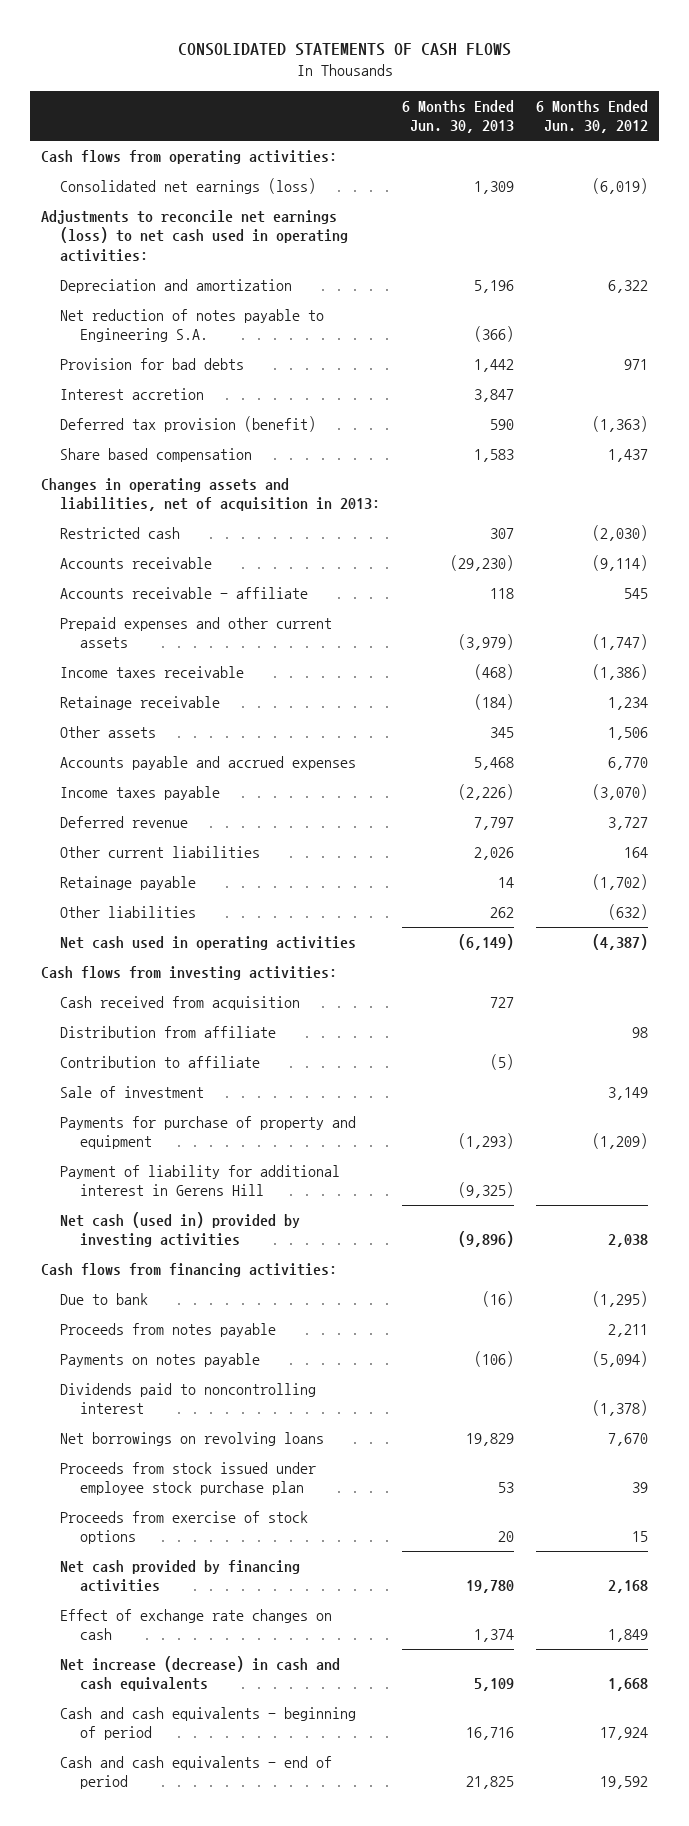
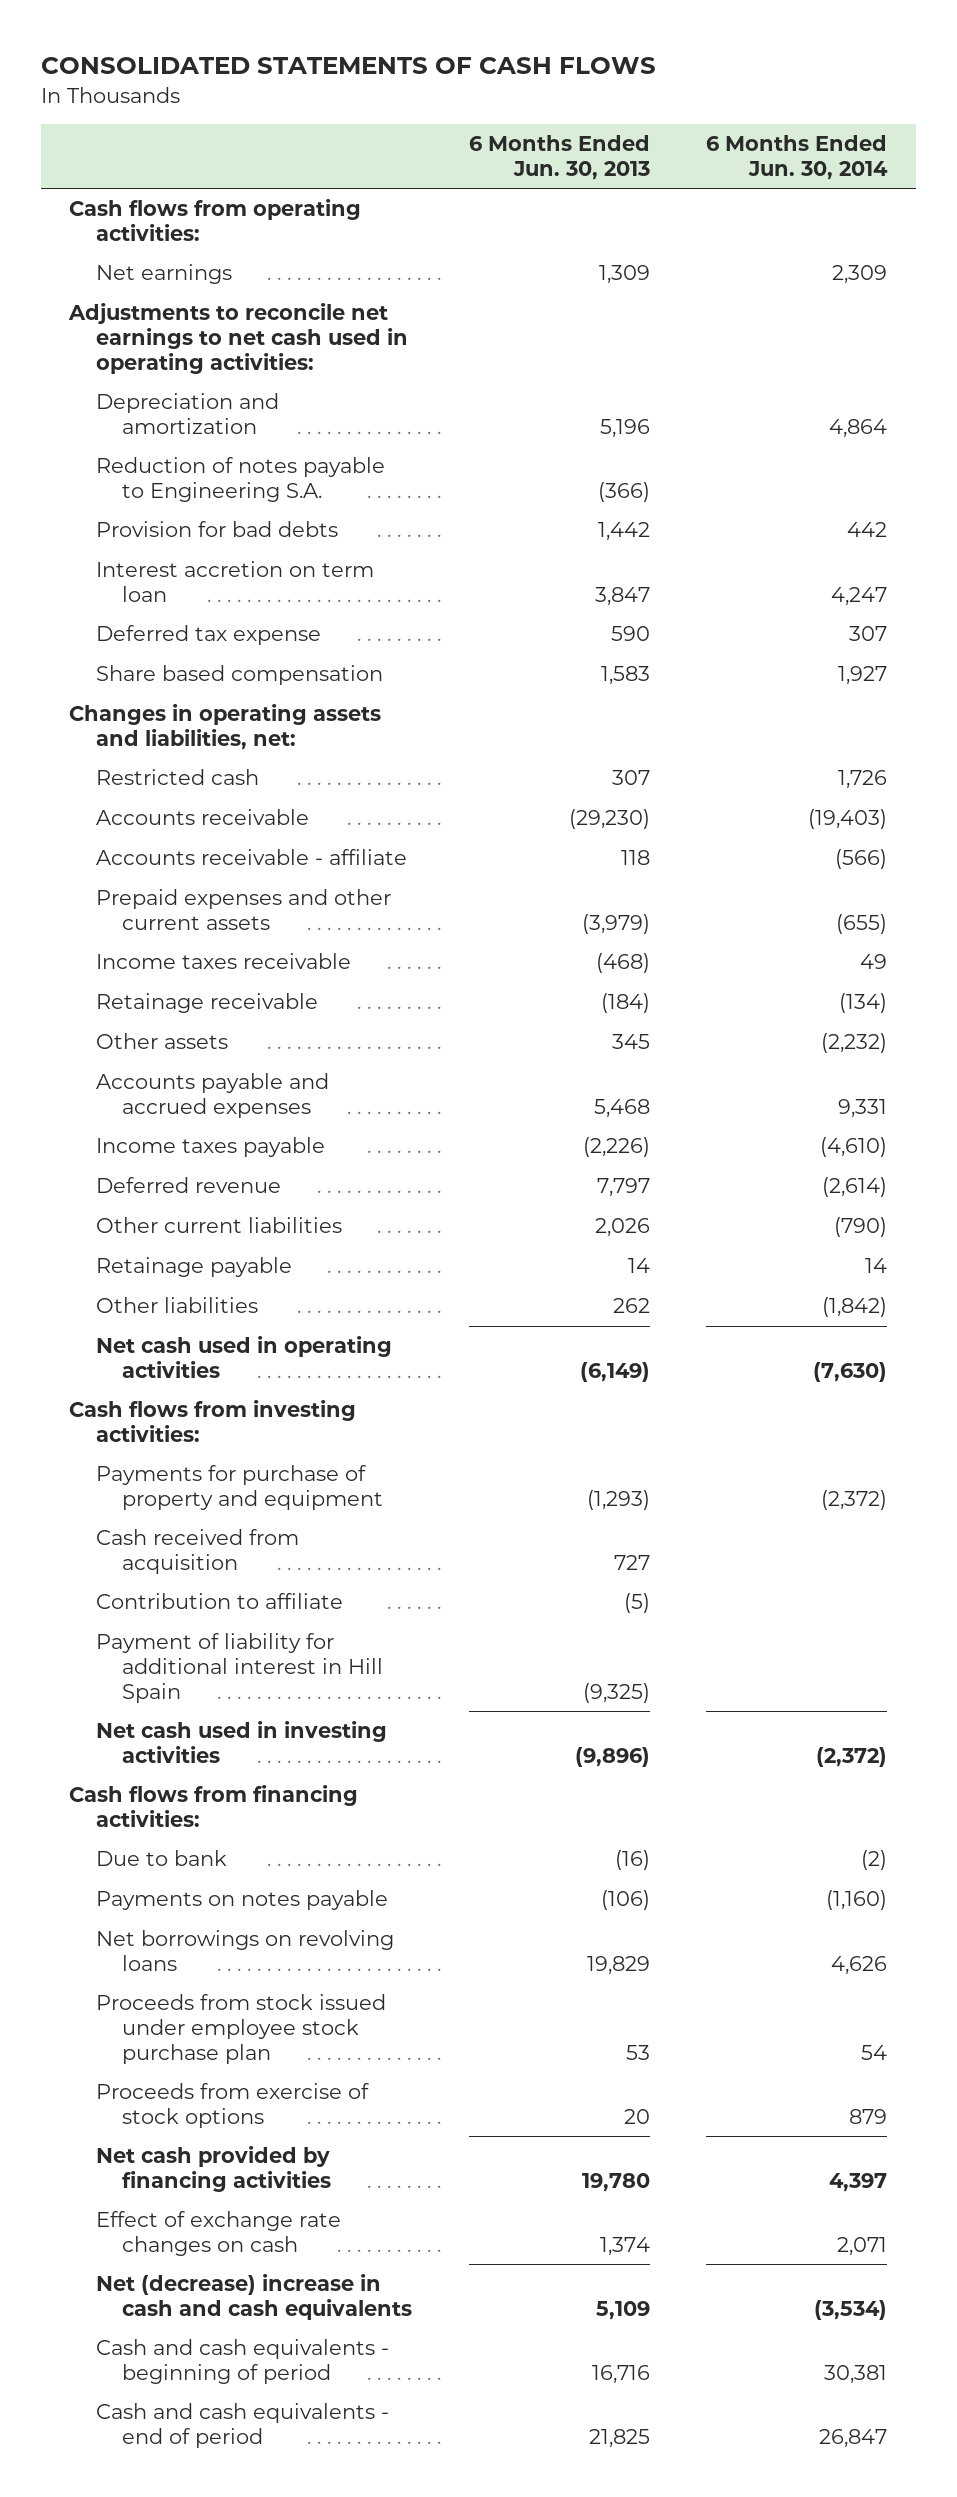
- | 6 Months Ended Jun. 30, 2013 | 6 Months Ended Jun. 30, 2012
+ | 6 Months Ended Jun. 30, 2013 | 6 Months Ended Jun. 30, 2014
- Consolidated net earnings (loss) | 1,309 | (6,019)
- Adjustments to reconcile net earnings (loss) to net cash used in operating activities:
+ Net earnings | 1,309 | 2,309
+ Adjustments to reconcile net earnings to net cash used in operating activities:
- Net reduction of notes payable to Engineering S.A. | (366) |
+ Reduction of notes payable to Engineering S.A. | (366) |
- Interest accretion | 3,847 |
- Deferred tax provision (benefit) | 590 | (1,363)
+ Interest accretion on term loan | 3,847 | 4,247
+ Deferred tax expense | 590 | 307
- Changes in operating assets and liabilities, net of acquisition in 2013:
+ Changes in operating assets and liabilities, net:
moved up: Payments for purchase of property and equipment | (1,293) | (2,372)
- Distribution from affiliate | | 98
- Sale of investment | | 3,149
- Payment of liability for additional interest in Gerens Hill | (9,325) |
- Net cash (used in) provided by investing activities | (9,896) | 2,038
+ Payment of liability for additional interest in Hill Spain | (9,325) |
+ Net cash used in investing activities | (9,896) | (2,372)
- Proceeds from notes payable | | 2,211
- Dividends paid to noncontrolling interest | | (1,378)
- Net increase (decrease) in cash and cash equivalents | 5,109 | 1,668
+ Net (decrease) increase in cash and cash equivalents | 5,109 | (3,534)

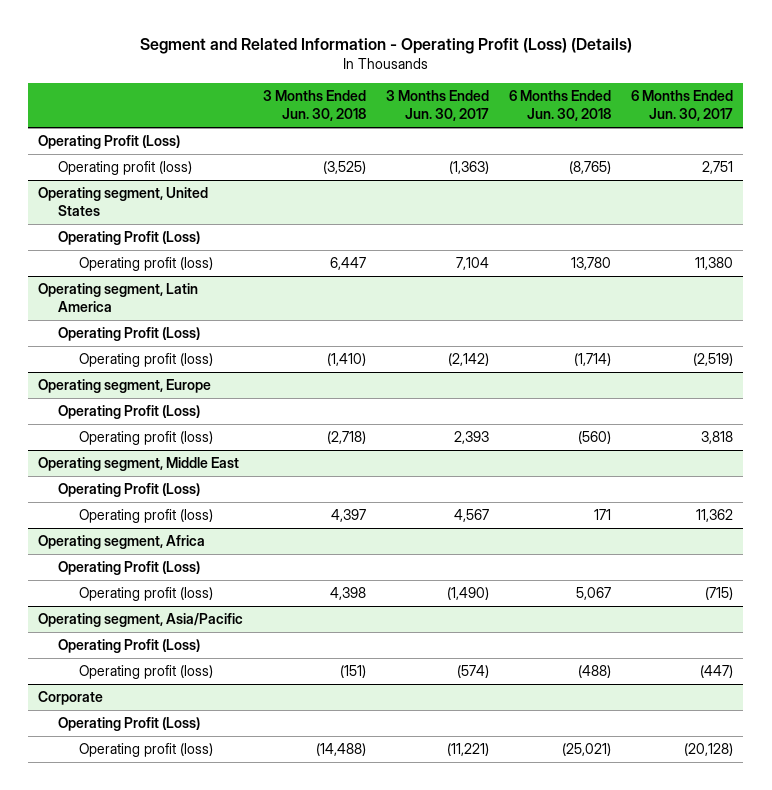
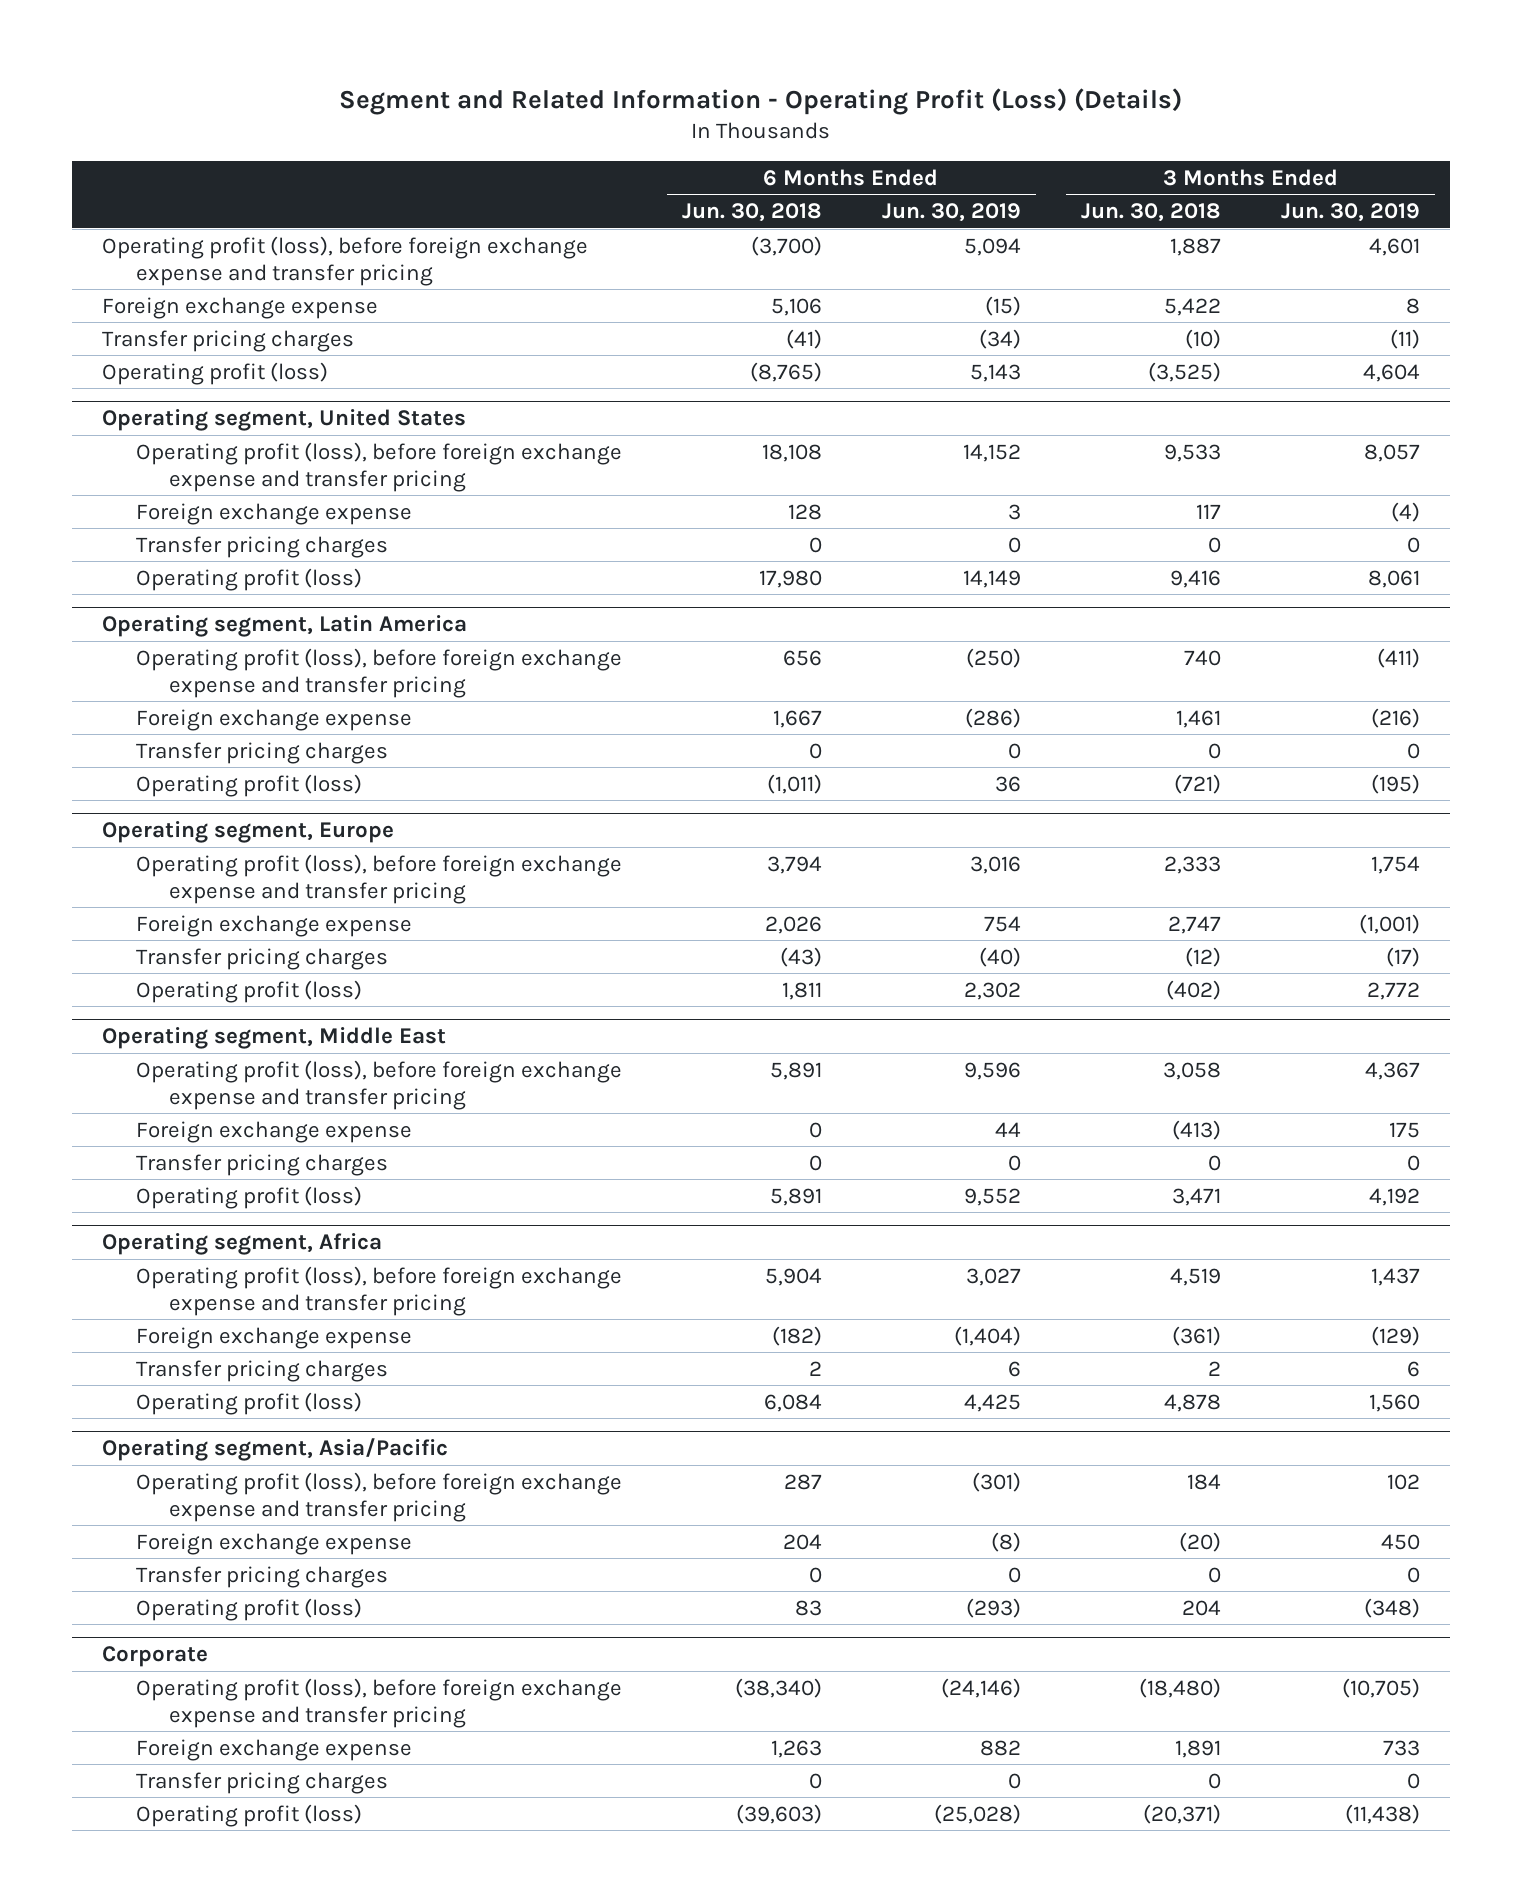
- | 3 Months Ended Jun. 30, 2018 | 3 Months Ended Jun. 30, 2017 | 6 Months Ended Jun. 30, 2018 | 6 Months Ended Jun. 30, 2017
+ | 6 Months Ended Jun. 30, 2018 | 6 Months Ended Jun. 30, 2019 | 3 Months Ended Jun. 30, 2018 | 3 Months Ended Jun. 30, 2019
- Operating Profit (Loss)
+ Operating profit (loss), before foreign exchange expense and transfer pricing | (3,700) | 5,094 | 1,887 | 4,601
+ Foreign exchange expense | 5,106 | (15) | 5,422 | 8
+ Transfer pricing charges | (41) | (34) | (10) | (11)
@ Operating segment, United States
- Operating Profit (Loss)
- Operating profit (loss) | 6,447 | 7,104 | 13,780 | 11,380
+ Operating profit (loss), before foreign exchange expense and transfer pricing | 18,108 | 14,152 | 9,533 | 8,057
+ Foreign exchange expense | 128 | 3 | 117 | (4)
+ Transfer pricing charges | 0 | 0 | 0 | 0
+ Operating profit (loss) | 17,980 | 14,149 | 9,416 | 8,061
@ Operating segment, Latin America
- Operating Profit (Loss)
- Operating profit (loss) | (1,410) | (2,142) | (1,714) | (2,519)
+ Operating profit (loss), before foreign exchange expense and transfer pricing | 656 | (250) | 740 | (411)
+ Foreign exchange expense | 1,667 | (286) | 1,461 | (216)
+ Transfer pricing charges | 0 | 0 | 0 | 0
+ Operating profit (loss) | (1,011) | 36 | (721) | (195)
@ Operating segment, Europe
- Operating Profit (Loss)
- Operating profit (loss) | (2,718) | 2,393 | (560) | 3,818
+ Operating profit (loss), before foreign exchange expense and transfer pricing | 3,794 | 3,016 | 2,333 | 1,754
+ Foreign exchange expense | 2,026 | 754 | 2,747 | (1,001)
+ Transfer pricing charges | (43) | (40) | (12) | (17)
+ Operating profit (loss) | 1,811 | 2,302 | (402) | 2,772
@ Operating segment, Middle East
- Operating Profit (Loss)
- Operating profit (loss) | 4,397 | 4,567 | 171 | 11,362
+ Operating profit (loss), before foreign exchange expense and transfer pricing | 5,891 | 9,596 | 3,058 | 4,367
+ Foreign exchange expense | 0 | 44 | (413) | 175
+ Transfer pricing charges | 0 | 0 | 0 | 0
+ Operating profit (loss) | 5,891 | 9,552 | 3,471 | 4,192
@ Operating segment, Africa
- Operating Profit (Loss)
- Operating profit (loss) | 4,398 | (1,490) | 5,067 | (715)
+ Operating profit (loss), before foreign exchange expense and transfer pricing | 5,904 | 3,027 | 4,519 | 1,437
+ Foreign exchange expense | (182) | (1,404) | (361) | (129)
+ Transfer pricing charges | 2 | 6 | 2 | 6
+ Operating profit (loss) | 6,084 | 4,425 | 4,878 | 1,560
@ Operating segment, Asia/Pacific
- Operating Profit (Loss)
- Operating profit (loss) | (151) | (574) | (488) | (447)
+ Operating profit (loss), before foreign exchange expense and transfer pricing | 287 | (301) | 184 | 102
+ Foreign exchange expense | 204 | (8) | (20) | 450
+ Transfer pricing charges | 0 | 0 | 0 | 0
+ Operating profit (loss) | 83 | (293) | 204 | (348)
@ Corporate
- Operating Profit (Loss)
- Operating profit (loss) | (14,488) | (11,221) | (25,021) | (20,128)
+ Operating profit (loss), before foreign exchange expense and transfer pricing | (38,340) | (24,146) | (18,480) | (10,705)
+ Foreign exchange expense | 1,263 | 882 | 1,891 | 733
+ Transfer pricing charges | 0 | 0 | 0 | 0
+ Operating profit (loss) | (39,603) | (25,028) | (20,371) | (11,438)

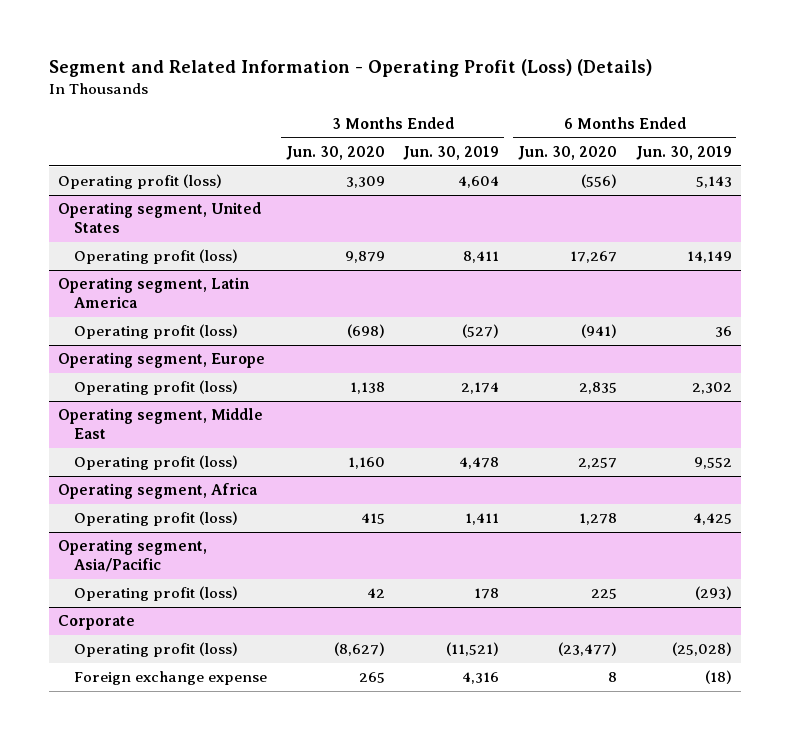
- | 6 Months Ended Jun. 30, 2018 | 6 Months Ended Jun. 30, 2019 | 3 Months Ended Jun. 30, 2018 | 3 Months Ended Jun. 30, 2019
+ | 3 Months Ended Jun. 30, 2020 | 3 Months Ended Jun. 30, 2019 | 6 Months Ended Jun. 30, 2020 | 6 Months Ended Jun. 30, 2019
- Operating profit (loss), before foreign exchange expense and transfer pricing | (3,700) | 5,094 | 1,887 | 4,601
- Foreign exchange expense | 5,106 | (15) | 5,422 | 8
- Transfer pricing charges | (41) | (34) | (10) | (11)
@ Operating segment, United States
- Operating profit (loss), before foreign exchange expense and transfer pricing | 18,108 | 14,152 | 9,533 | 8,057
- Foreign exchange expense | 128 | 3 | 117 | (4)
- Transfer pricing charges | 0 | 0 | 0 | 0
- Operating profit (loss) | 17,980 | 14,149 | 9,416 | 8,061
+ Operating profit (loss) | 9,879 | 8,411 | 17,267 | 14,149
@ Operating segment, Latin America
- Operating profit (loss), before foreign exchange expense and transfer pricing | 656 | (250) | 740 | (411)
- Foreign exchange expense | 1,667 | (286) | 1,461 | (216)
- Transfer pricing charges | 0 | 0 | 0 | 0
- Operating profit (loss) | (1,011) | 36 | (721) | (195)
+ Operating profit (loss) | (698) | (527) | (941) | 36
@ Operating segment, Europe
- Operating profit (loss), before foreign exchange expense and transfer pricing | 3,794 | 3,016 | 2,333 | 1,754
- Foreign exchange expense | 2,026 | 754 | 2,747 | (1,001)
- Transfer pricing charges | (43) | (40) | (12) | (17)
- Operating profit (loss) | 1,811 | 2,302 | (402) | 2,772
+ Operating profit (loss) | 1,138 | 2,174 | 2,835 | 2,302
@ Operating segment, Middle East
- Operating profit (loss), before foreign exchange expense and transfer pricing | 5,891 | 9,596 | 3,058 | 4,367
- Foreign exchange expense | 0 | 44 | (413) | 175
- Transfer pricing charges | 0 | 0 | 0 | 0
- Operating profit (loss) | 5,891 | 9,552 | 3,471 | 4,192
+ Operating profit (loss) | 1,160 | 4,478 | 2,257 | 9,552
@ Operating segment, Africa
- Operating profit (loss), before foreign exchange expense and transfer pricing | 5,904 | 3,027 | 4,519 | 1,437
- Foreign exchange expense | (182) | (1,404) | (361) | (129)
- Transfer pricing charges | 2 | 6 | 2 | 6
- Operating profit (loss) | 6,084 | 4,425 | 4,878 | 1,560
+ Operating profit (loss) | 415 | 1,411 | 1,278 | 4,425
@ Operating segment, Asia/Pacific
- Operating profit (loss), before foreign exchange expense and transfer pricing | 287 | (301) | 184 | 102
- Foreign exchange expense | 204 | (8) | (20) | 450
- Transfer pricing charges | 0 | 0 | 0 | 0
- Operating profit (loss) | 83 | (293) | 204 | (348)
+ Operating profit (loss) | 42 | 178 | 225 | (293)
@ Corporate
- Operating profit (loss), before foreign exchange expense and transfer pricing | (38,340) | (24,146) | (18,480) | (10,705)
- Foreign exchange expense | 1,263 | 882 | 1,891 | 733
- Transfer pricing charges | 0 | 0 | 0 | 0
- Operating profit (loss) | (39,603) | (25,028) | (20,371) | (11,438)
+ Operating profit (loss) | (8,627) | (11,521) | (23,477) | (25,028)
+ Foreign exchange expense | 265 | 4,316 | 8 | (18)

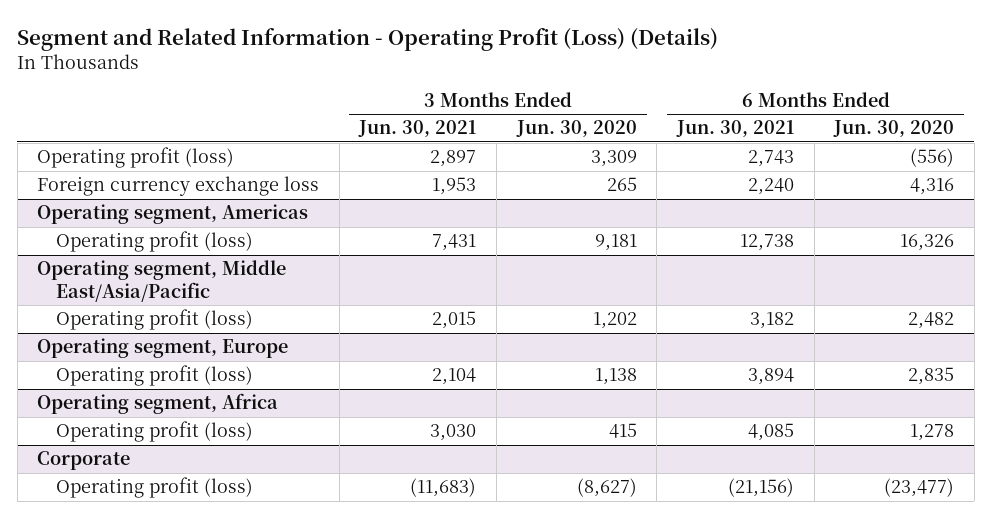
- | 3 Months Ended Jun. 30, 2020 | 3 Months Ended Jun. 30, 2019 | 6 Months Ended Jun. 30, 2020 | 6 Months Ended Jun. 30, 2019
+ | 3 Months Ended Jun. 30, 2021 | 3 Months Ended Jun. 30, 2020 | 6 Months Ended Jun. 30, 2021 | 6 Months Ended Jun. 30, 2020
- Operating segment, United States
- Operating profit (loss) | 9,879 | 8,411 | 17,267 | 14,149
- Operating segment, Latin America
- Operating profit (loss) | (698) | (527) | (941) | 36
+ Foreign currency exchange loss | 1,953 | 265 | 2,240 | 4,316
+ Operating segment, Americas
+ Operating profit (loss) | 7,431 | 9,181 | 12,738 | 16,326
+ Operating segment, Middle East/Asia/Pacific
+ Operating profit (loss) | 2,015 | 1,202 | 3,182 | 2,482
- Operating segment, Middle East
- Operating profit (loss) | 1,160 | 4,478 | 2,257 | 9,552
- Operating segment, Asia/Pacific
- Operating profit (loss) | 42 | 178 | 225 | (293)
@ Corporate
- Foreign exchange expense | 265 | 4,316 | 8 | (18)

